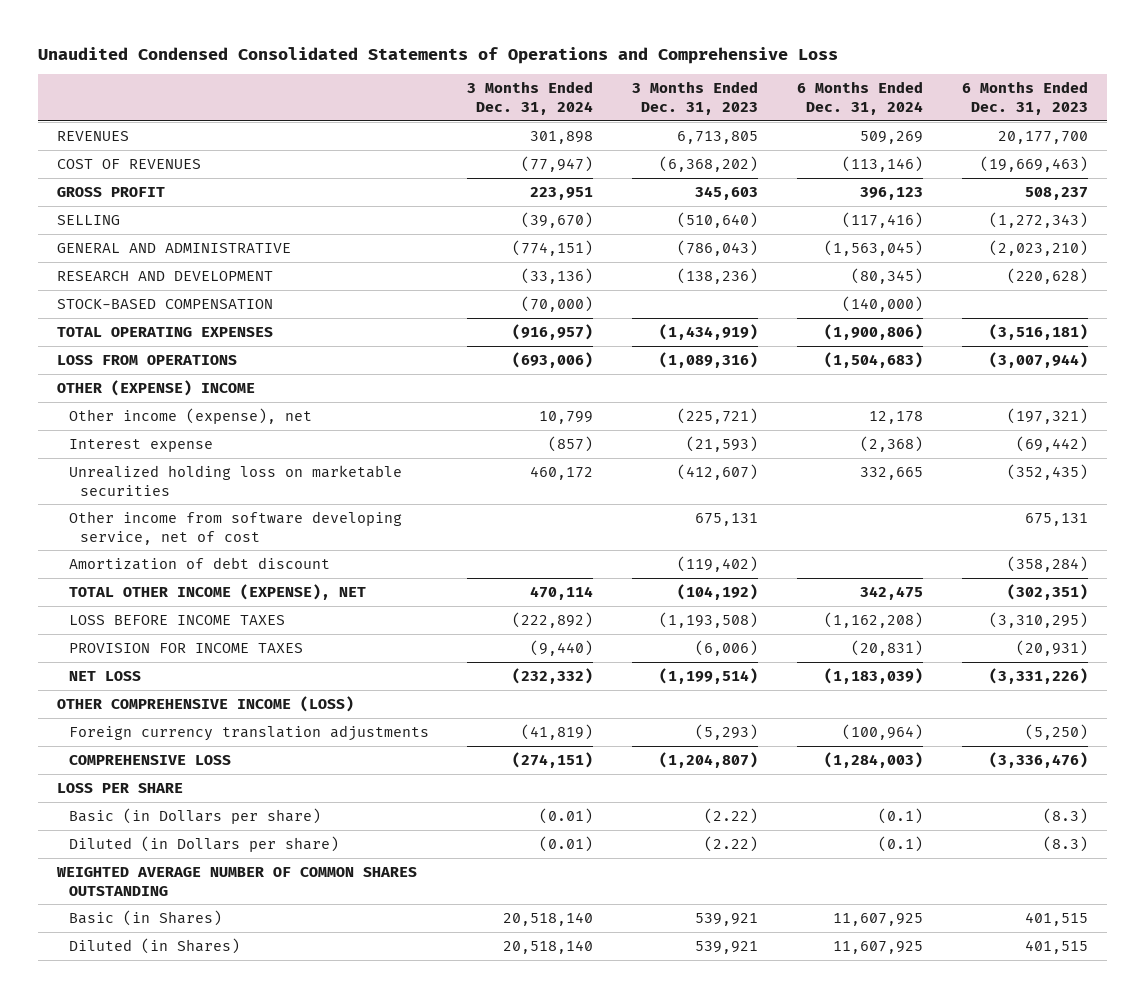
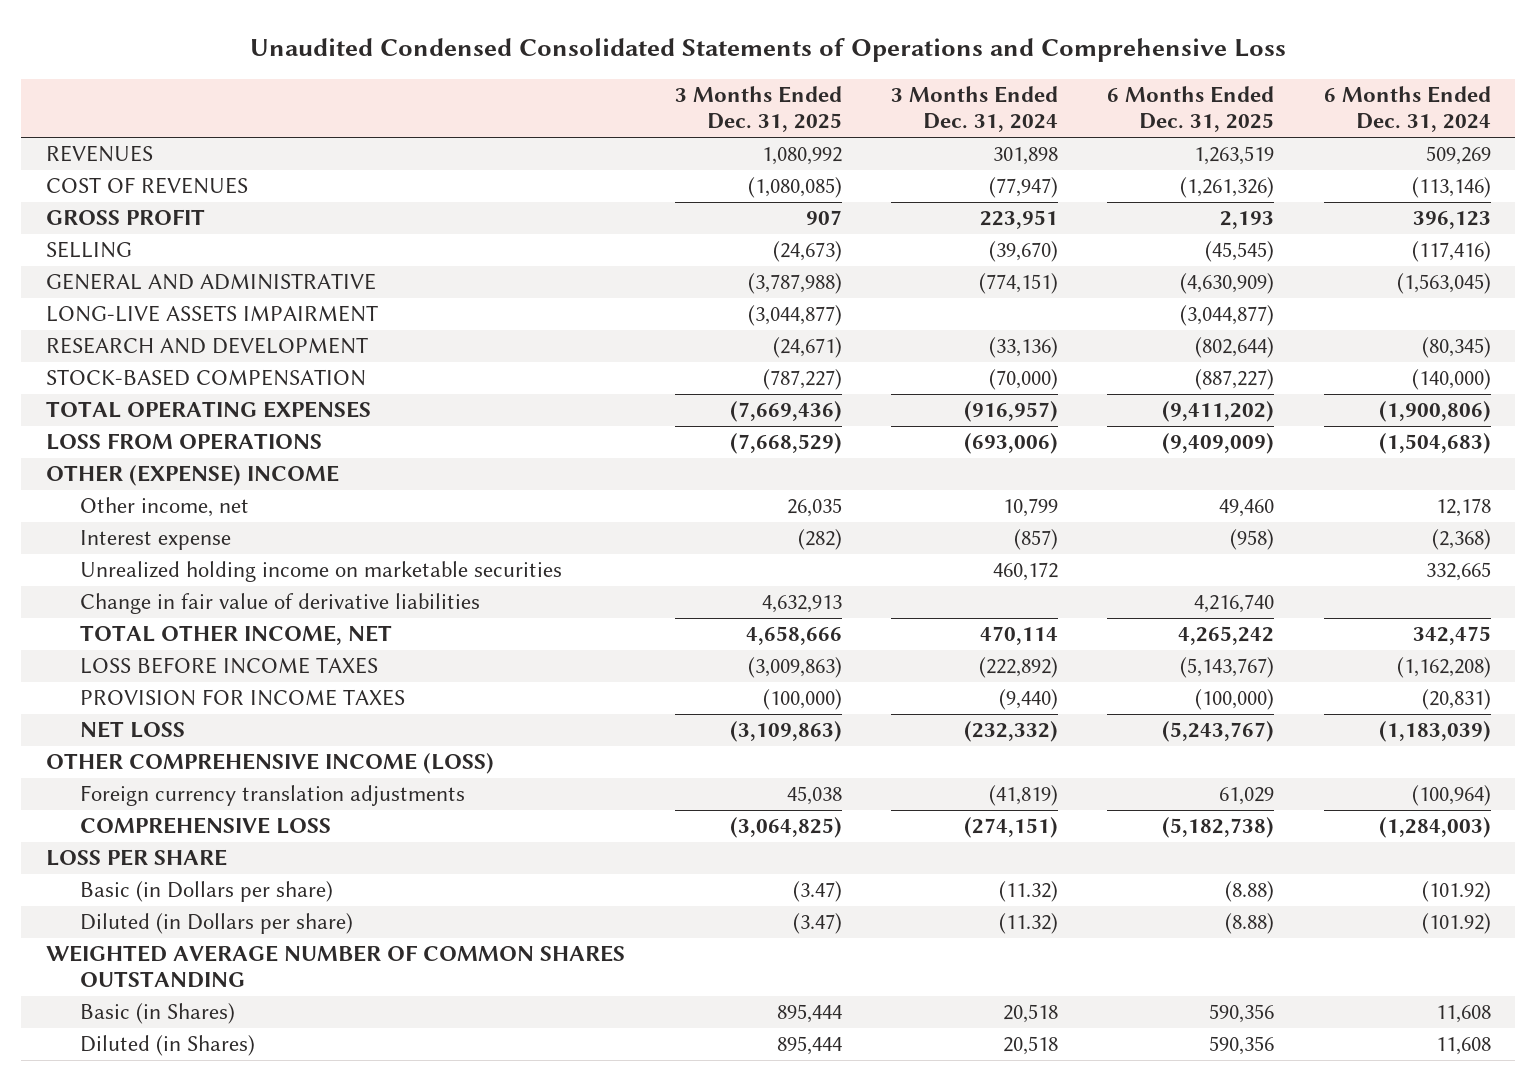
- | 3 Months Ended Dec. 31, 2024 | 3 Months Ended Dec. 31, 2023 | 6 Months Ended Dec. 31, 2024 | 6 Months Ended Dec. 31, 2023
+ | 3 Months Ended Dec. 31, 2025 | 3 Months Ended Dec. 31, 2024 | 6 Months Ended Dec. 31, 2025 | 6 Months Ended Dec. 31, 2024
+ LONG-LIVE ASSETS IMPAIRMENT | (3,044,877) | | (3,044,877) |
- Other income (expense), net | 10,799 | (225,721) | 12,178 | (197,321)
+ Other income, net | 26,035 | 10,799 | 49,460 | 12,178
- Unrealized holding loss on marketable securities | 460,172 | (412,607) | 332,665 | (352,435)
- Other income from software developing service, net of cost | | 675,131 | | 675,131
- Amortization of debt discount | | (119,402) | | (358,284)
- TOTAL OTHER INCOME (EXPENSE), NET | 470,114 | (104,192) | 342,475 | (302,351)
+ Unrealized holding income on marketable securities | | 460,172 | | 332,665
+ Change in fair value of derivative liabilities | 4,632,913 | | 4,216,740 |
+ TOTAL OTHER INCOME, NET | 4,658,666 | 470,114 | 4,265,242 | 342,475
- Basic (in Dollars per share) | (0.01) | (2.22) | (0.1) | (8.3)
- Diluted (in Dollars per share) | (0.01) | (2.22) | (0.1) | (8.3)
+ Basic (in Dollars per share) | (3.47) | (11.32) | (8.88) | (101.92)
+ Diluted (in Dollars per share) | (3.47) | (11.32) | (8.88) | (101.92)
- Basic (in Shares) | 20,518,140 | 539,921 | 11,607,925 | 401,515
- Diluted (in Shares) | 20,518,140 | 539,921 | 11,607,925 | 401,515
+ Basic (in Shares) | 895,444 | 20,518 | 590,356 | 11,608
+ Diluted (in Shares) | 895,444 | 20,518 | 590,356 | 11,608

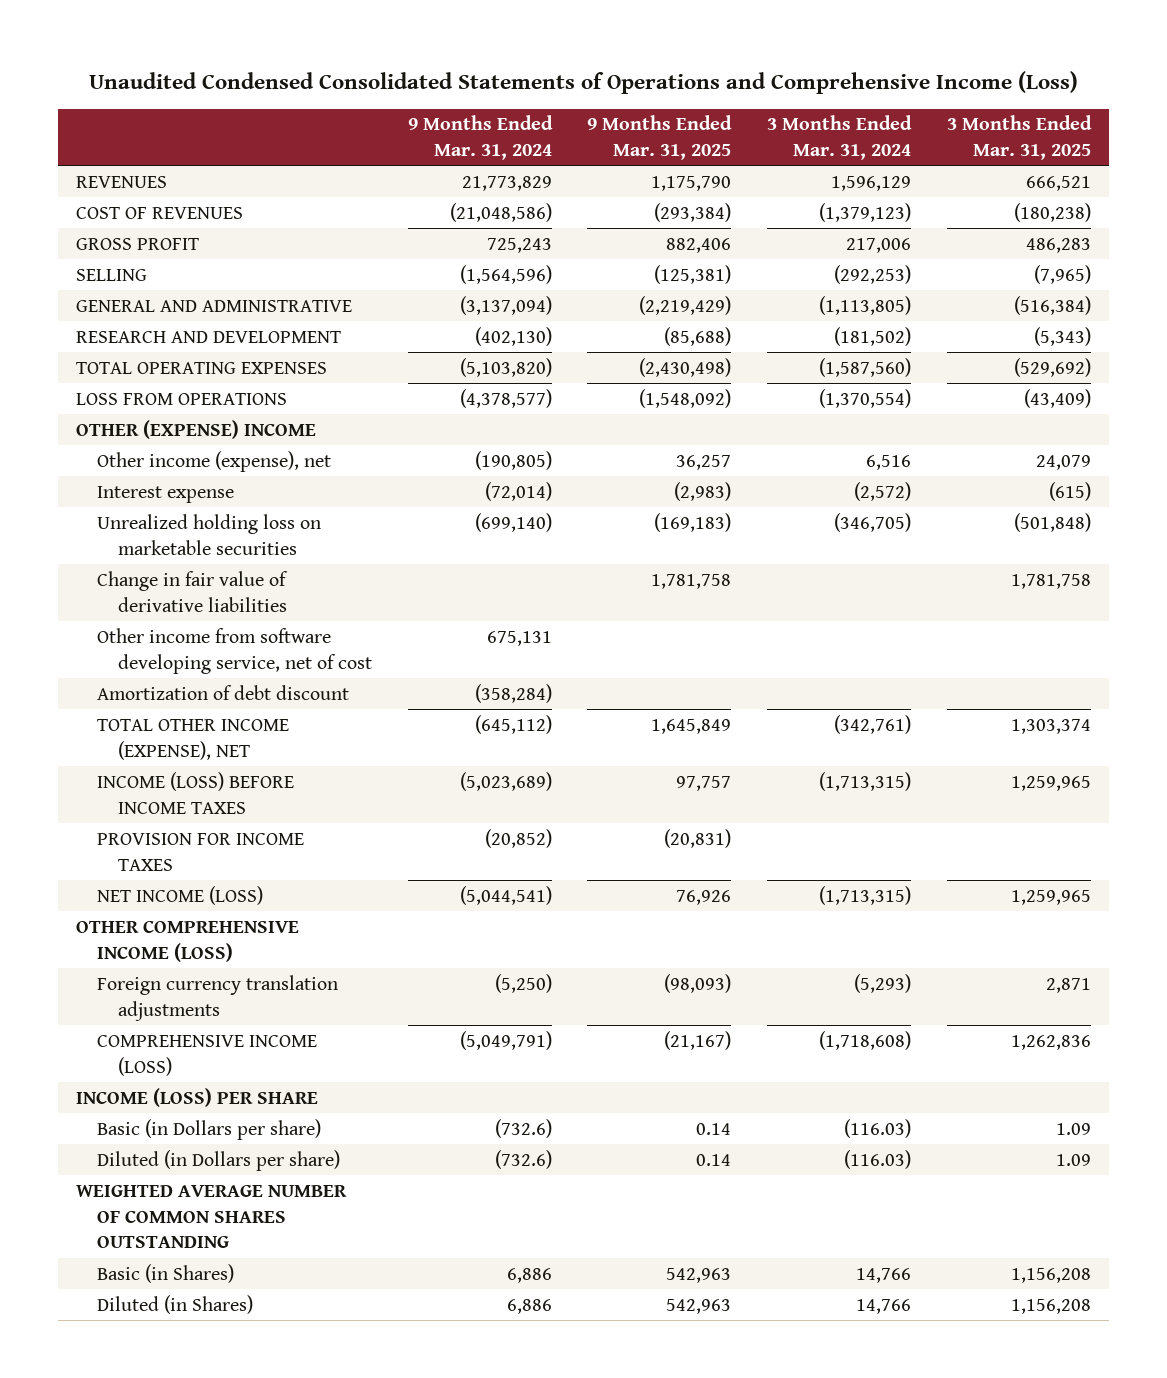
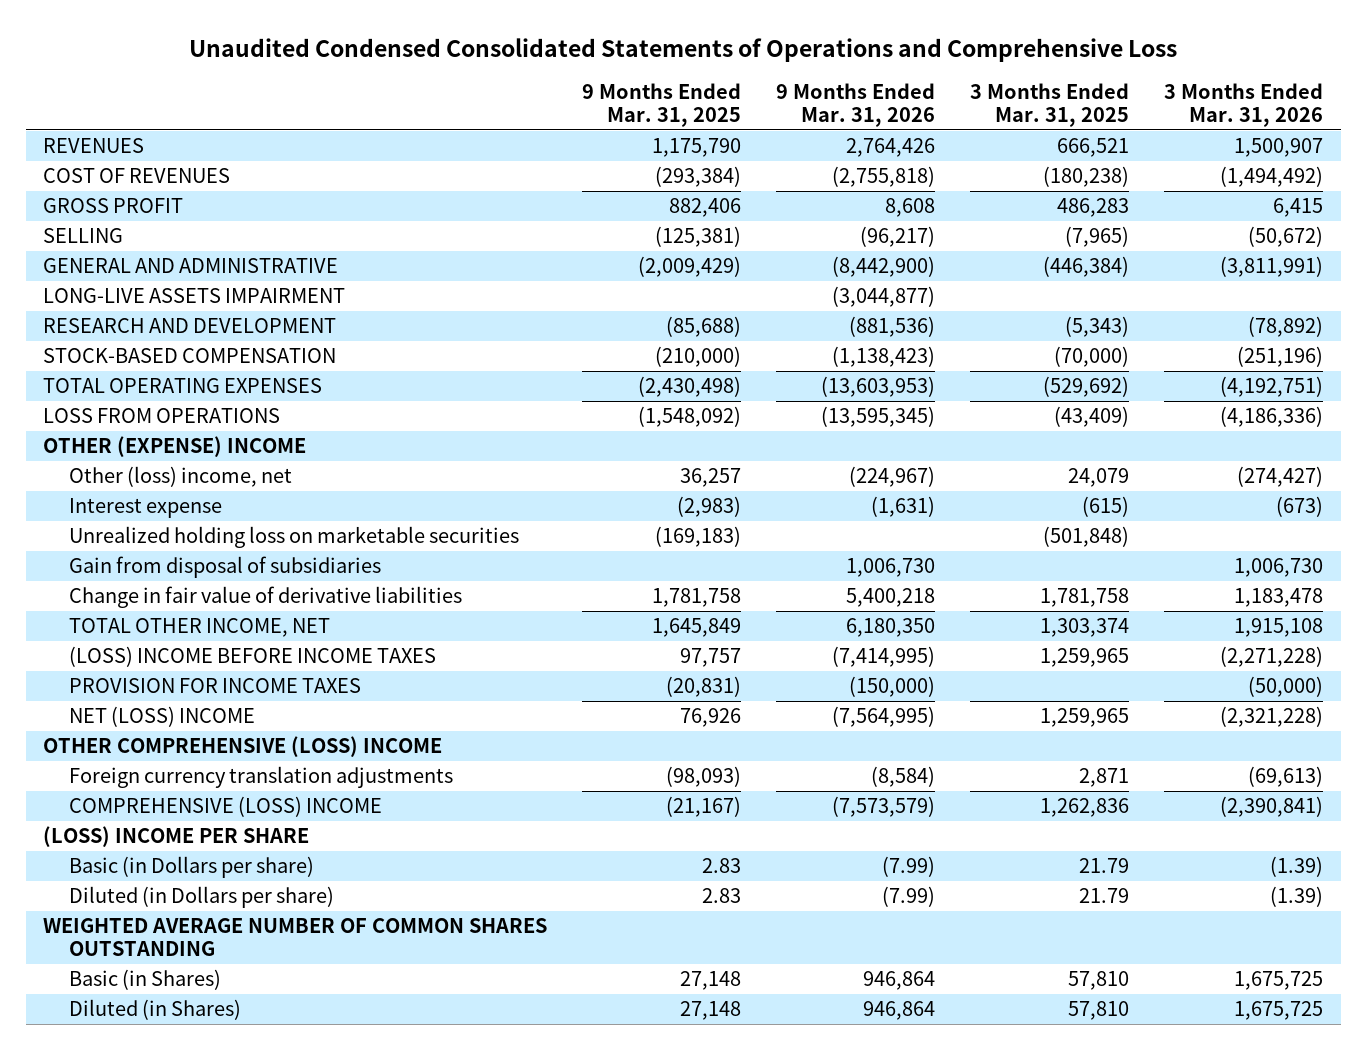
- Unaudited Condensed Consolidated Statements of Operations and Comprehensive Income (Loss)
+ Unaudited Condensed Consolidated Statements of Operations and Comprehensive Loss
- | 9 Months Ended Mar. 31, 2024 | 9 Months Ended Mar. 31, 2025 | 3 Months Ended Mar. 31, 2024 | 3 Months Ended Mar. 31, 2025
+ | 9 Months Ended Mar. 31, 2025 | 9 Months Ended Mar. 31, 2026 | 3 Months Ended Mar. 31, 2025 | 3 Months Ended Mar. 31, 2026
- GENERAL AND ADMINISTRATIVE | (3,137,094) | (2,219,429) | (1,113,805) | (516,384)
+ GENERAL AND ADMINISTRATIVE | (2,009,429) | (8,442,900) | (446,384) | (3,811,991)
+ LONG-LIVE ASSETS IMPAIRMENT | | (3,044,877) | |
+ STOCK-BASED COMPENSATION | (210,000) | (1,138,423) | (70,000) | (251,196)
- Other income (expense), net | (190,805) | 36,257 | 6,516 | 24,079
+ Other (loss) income, net | 36,257 | (224,967) | 24,079 | (274,427)
+ Gain from disposal of subsidiaries | | 1,006,730 | | 1,006,730
- Other income from software developing service, net of cost | 675,131 | | |
- Amortization of debt discount | (358,284) | | |
- TOTAL OTHER INCOME (EXPENSE), NET | (645,112) | 1,645,849 | (342,761) | 1,303,374
- INCOME (LOSS) BEFORE INCOME TAXES | (5,023,689) | 97,757 | (1,713,315) | 1,259,965
+ TOTAL OTHER INCOME, NET | 1,645,849 | 6,180,350 | 1,303,374 | 1,915,108
+ (LOSS) INCOME BEFORE INCOME TAXES | 97,757 | (7,414,995) | 1,259,965 | (2,271,228)
- NET INCOME (LOSS) | (5,044,541) | 76,926 | (1,713,315) | 1,259,965
- OTHER COMPREHENSIVE INCOME (LOSS)
+ NET (LOSS) INCOME | 76,926 | (7,564,995) | 1,259,965 | (2,321,228)
+ OTHER COMPREHENSIVE (LOSS) INCOME
- COMPREHENSIVE INCOME (LOSS) | (5,049,791) | (21,167) | (1,718,608) | 1,262,836
- INCOME (LOSS) PER SHARE
- Basic (in Dollars per share) | (732.6) | 0.14 | (116.03) | 1.09
- Diluted (in Dollars per share) | (732.6) | 0.14 | (116.03) | 1.09
+ COMPREHENSIVE (LOSS) INCOME | (21,167) | (7,573,579) | 1,262,836 | (2,390,841)
+ (LOSS) INCOME PER SHARE
+ Basic (in Dollars per share) | 2.83 | (7.99) | 21.79 | (1.39)
+ Diluted (in Dollars per share) | 2.83 | (7.99) | 21.79 | (1.39)
- Basic (in Shares) | 6,886 | 542,963 | 14,766 | 1,156,208
- Diluted (in Shares) | 6,886 | 542,963 | 14,766 | 1,156,208
+ Basic (in Shares) | 27,148 | 946,864 | 57,810 | 1,675,725
+ Diluted (in Shares) | 27,148 | 946,864 | 57,810 | 1,675,725

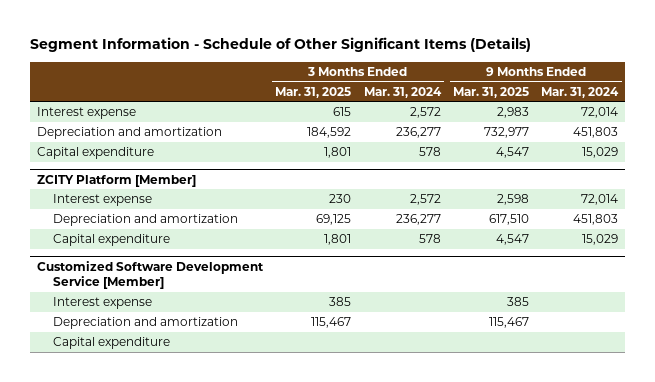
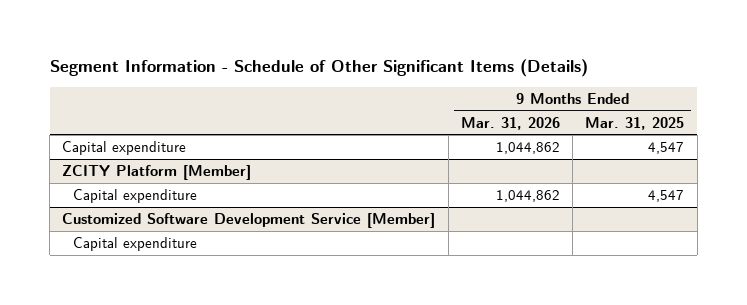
- | 3 Months Ended Mar. 31, 2025 | 3 Months Ended Mar. 31, 2024 | 9 Months Ended Mar. 31, 2025 | 9 Months Ended Mar. 31, 2024
+ | 9 Months Ended Mar. 31, 2026 | 9 Months Ended Mar. 31, 2025
- Interest expense | 615 | 2,572 | 2,983 | 72,014
- Depreciation and amortization | 184,592 | 236,277 | 732,977 | 451,803
@ ZCITY Platform [Member]
- Interest expense | 230 | 2,572 | 2,598 | 72,014
- Depreciation and amortization | 69,125 | 236,277 | 617,510 | 451,803
@ Customized Software Development Service [Member]
- Interest expense | 385 | | 385 |
- Depreciation and amortization | 115,467 | | 115,467 |

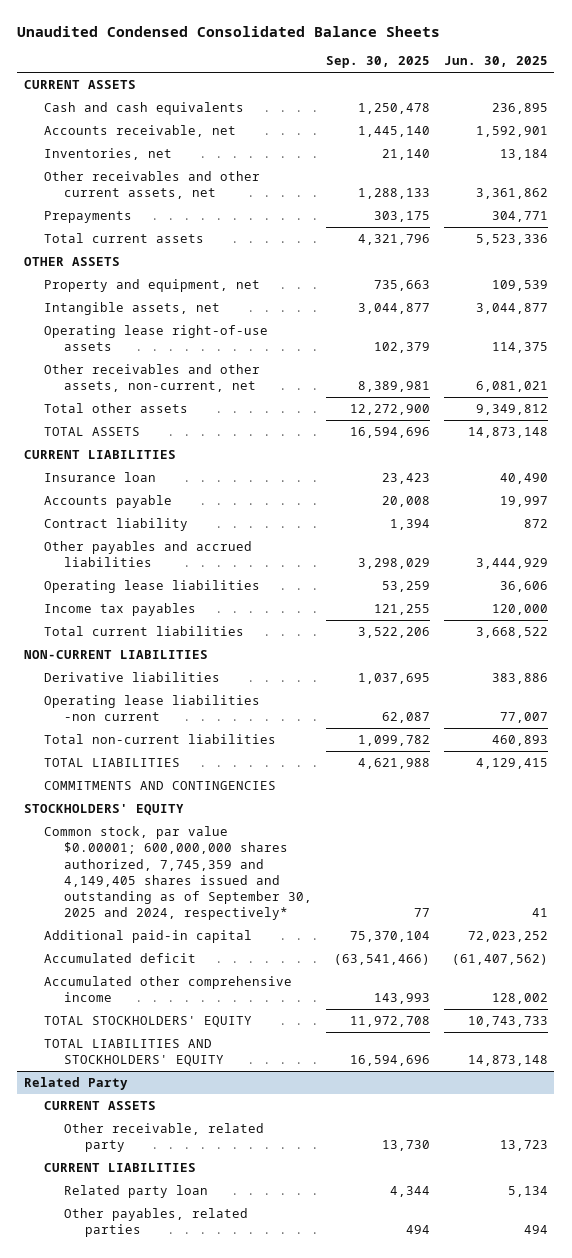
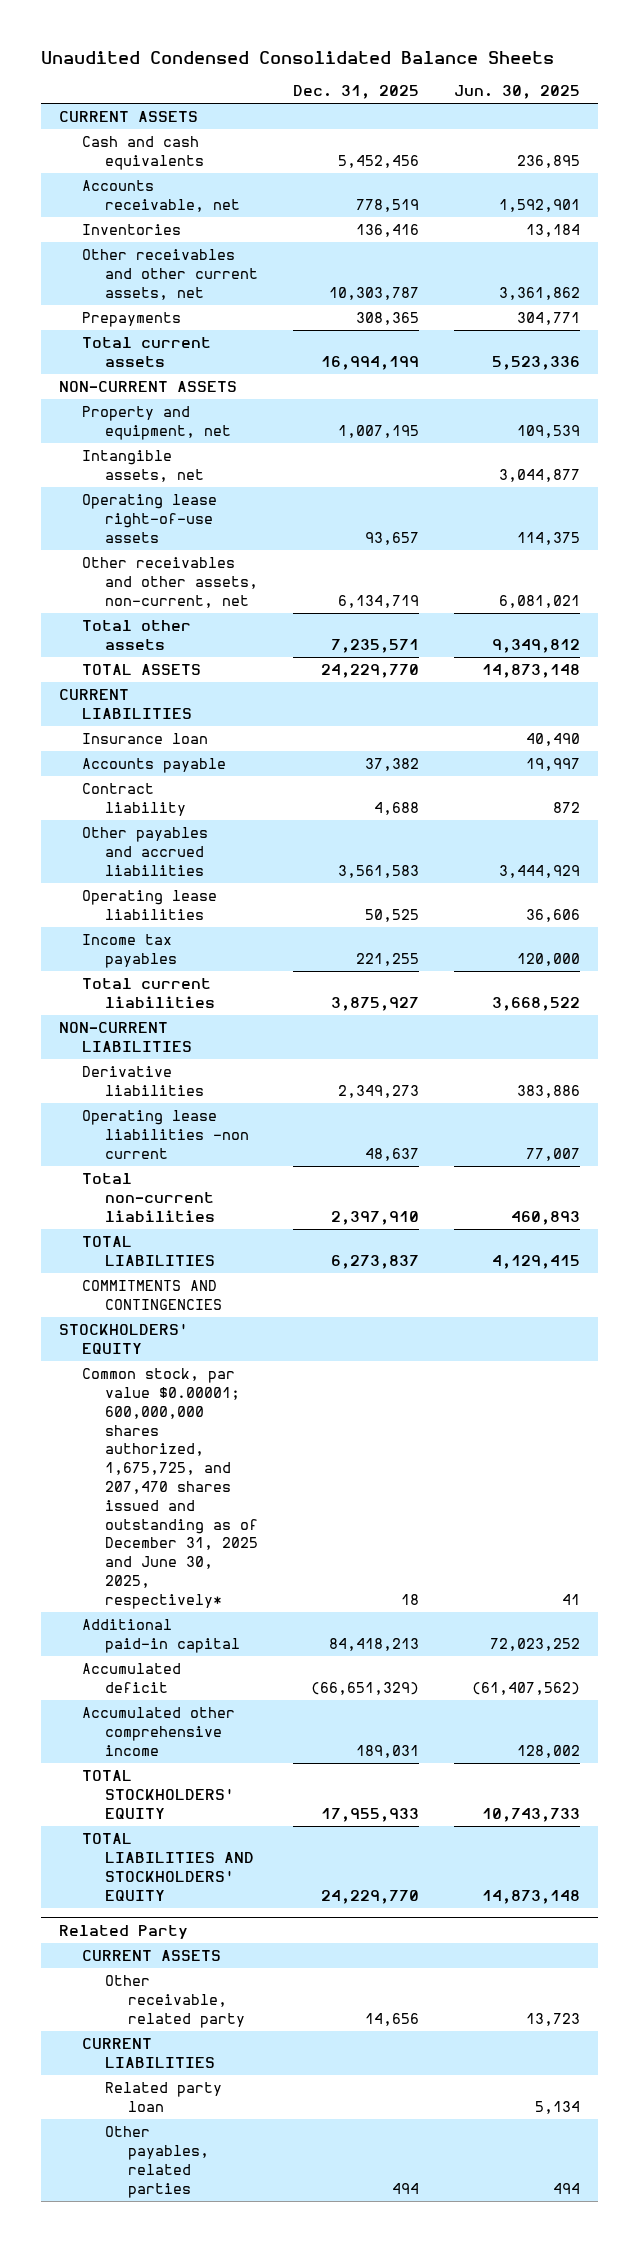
- | Sep. 30, 2025 | Jun. 30, 2025
+ | Dec. 31, 2025 | Jun. 30, 2025
- Inventories, net | 21,140 | 13,184
+ Inventories | 136,416 | 13,184
- OTHER ASSETS
+ NON-CURRENT ASSETS
- Common stock, par value $0.00001; 600,000,000 shares authorized, 7,745,359 and 4,149,405 shares issued and outstanding as of September 30, 2025 and 2024, respectively* | 77 | 41
+ Common stock, par value $0.00001; 600,000,000 shares authorized, 1,675,725, and 207,470 shares issued and outstanding as of December 31, 2025 and June 30, 2025, respectively* | 18 | 41

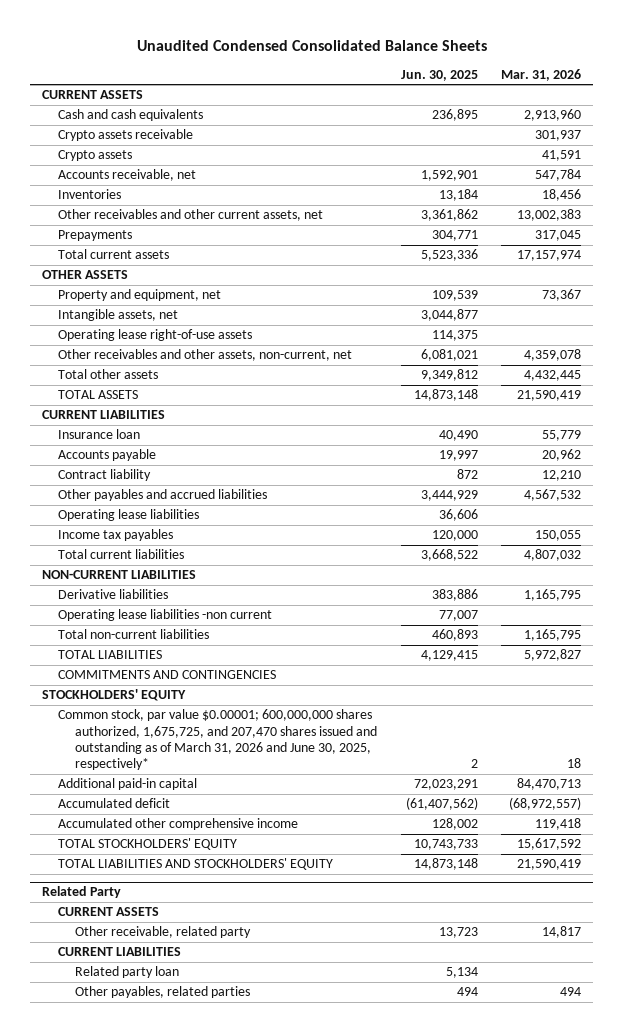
- | Dec. 31, 2025 | Jun. 30, 2025
+ | Jun. 30, 2025 | Mar. 31, 2026
+ Crypto assets receivable | | 301,937
+ Crypto assets | | 41,591
- NON-CURRENT ASSETS
+ OTHER ASSETS
- Common stock, par value $0.00001; 600,000,000 shares authorized, 1,675,725, and 207,470 shares issued and outstanding as of December 31, 2025 and June 30, 2025, respectively* | 18 | 41
- Additional paid-in capital | 84,418,213 | 72,023,252
+ Common stock, par value $0.00001; 600,000,000 shares authorized, 1,675,725, and 207,470 shares issued and outstanding as of March 31, 2026 and June 30, 2025, respectively* | 2 | 18
+ Additional paid-in capital | 72,023,291 | 84,470,713

